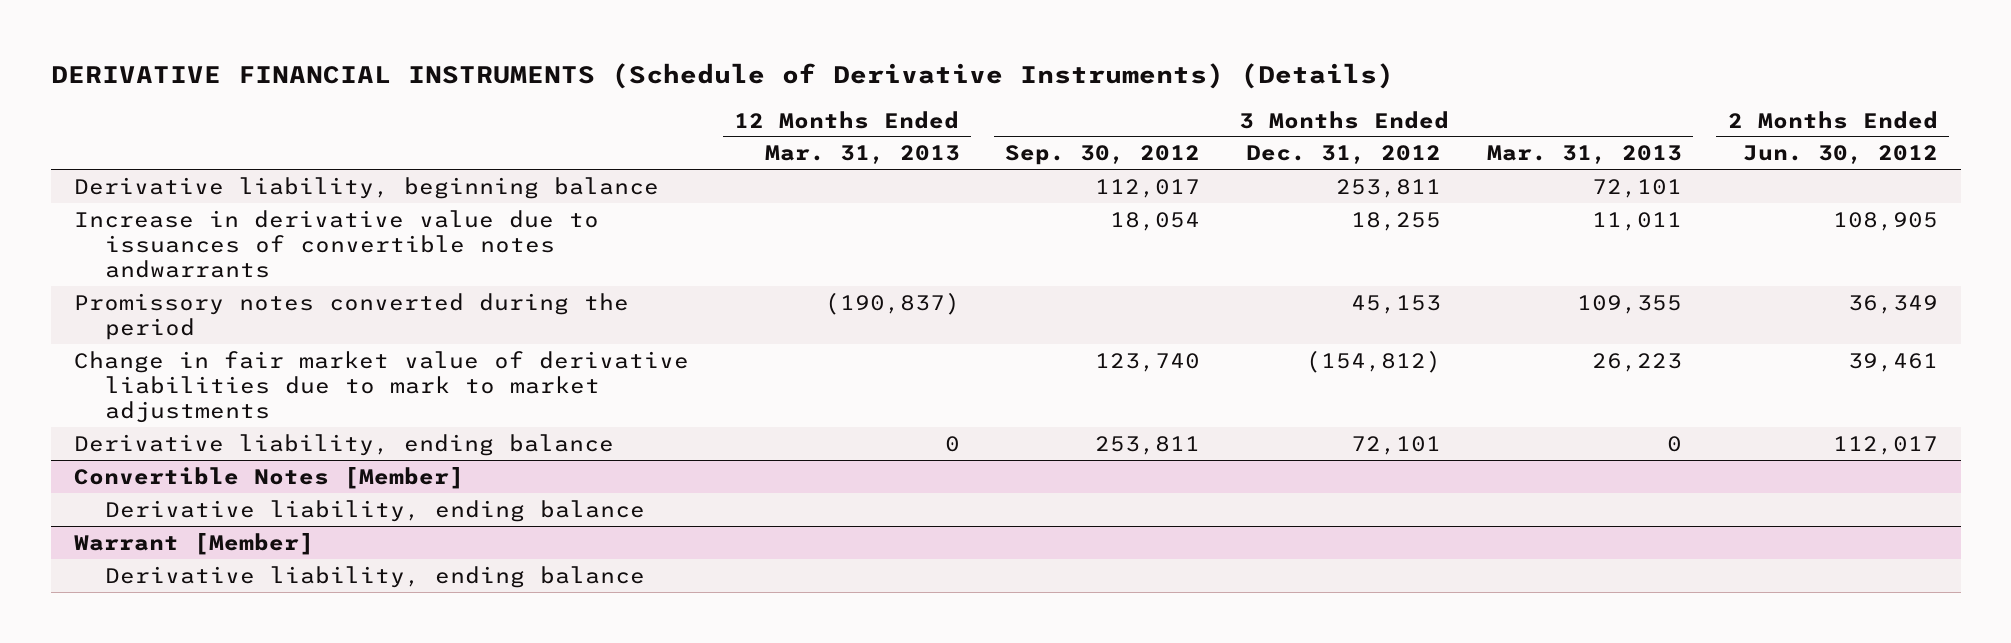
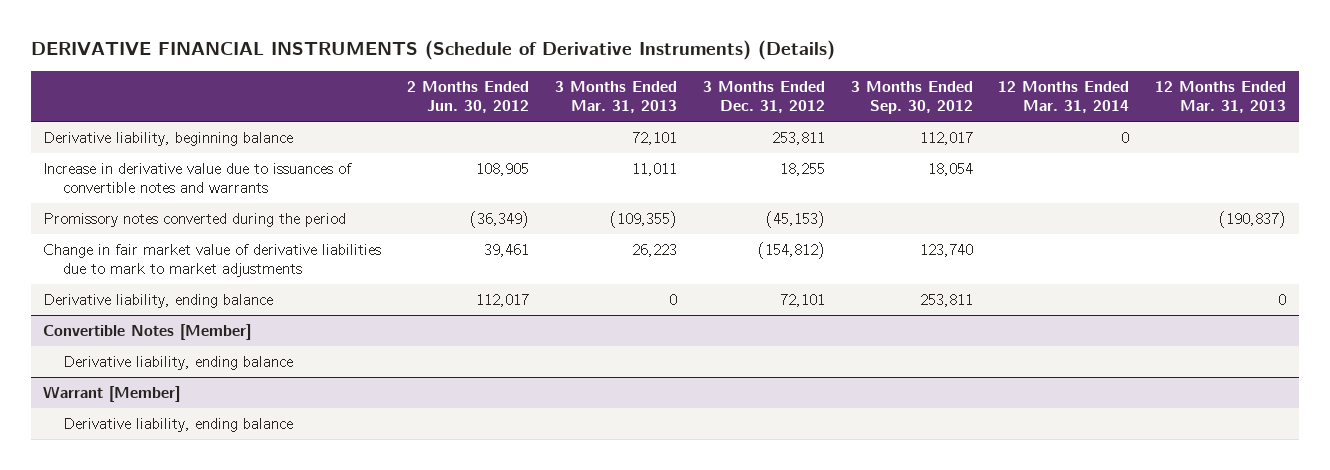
- | 12 Months Ended Mar. 31, 2013 | 3 Months Ended Sep. 30, 2012 | 3 Months Ended Dec. 31, 2012 | 3 Months Ended Mar. 31, 2013 | 2 Months Ended Jun. 30, 2012
+ | 2 Months Ended Jun. 30, 2012 | 3 Months Ended Mar. 31, 2013 | 3 Months Ended Dec. 31, 2012 | 3 Months Ended Sep. 30, 2012 | 12 Months Ended Mar. 31, 2014 | 12 Months Ended Mar. 31, 2013
- Increase in derivative value due to issuances of convertible notes andwarrants | | 18,054 | 18,255 | 11,011 | 108,905
- Promissory notes converted during the period | (190,837) | | 45,153 | 109,355 | 36,349
+ Increase in derivative value due to issuances of convertible notes and warrants | 108,905 | 11,011 | 18,255 | 18,054 | |
+ Promissory notes converted during the period | (36,349) | (109,355) | (45,153) | | | (190,837)

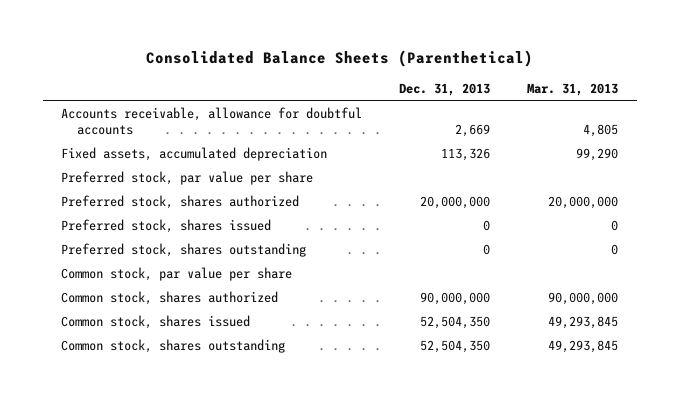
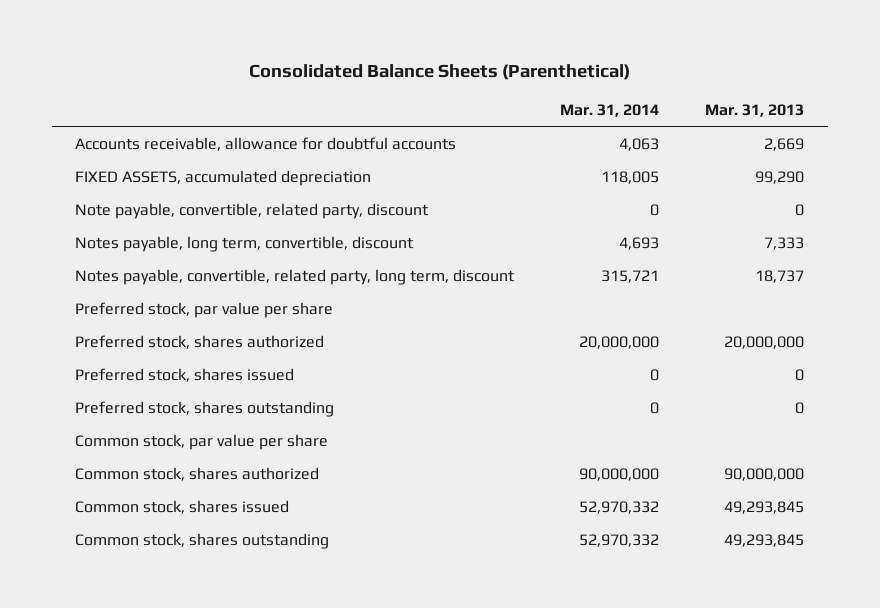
- | Dec. 31, 2013 | Mar. 31, 2013
+ | Mar. 31, 2014 | Mar. 31, 2013
- Accounts receivable, allowance for doubtful accounts | 2,669 | 4,805
- Fixed assets, accumulated depreciation | 113,326 | 99,290
+ Accounts receivable, allowance for doubtful accounts | 4,063 | 2,669
+ FIXED ASSETS, accumulated depreciation | 118,005 | 99,290
+ Note payable, convertible, related party, discount | 0 | 0
+ Notes payable, long term, convertible, discount | 4,693 | 7,333
+ Notes payable, convertible, related party, long term, discount | 315,721 | 18,737

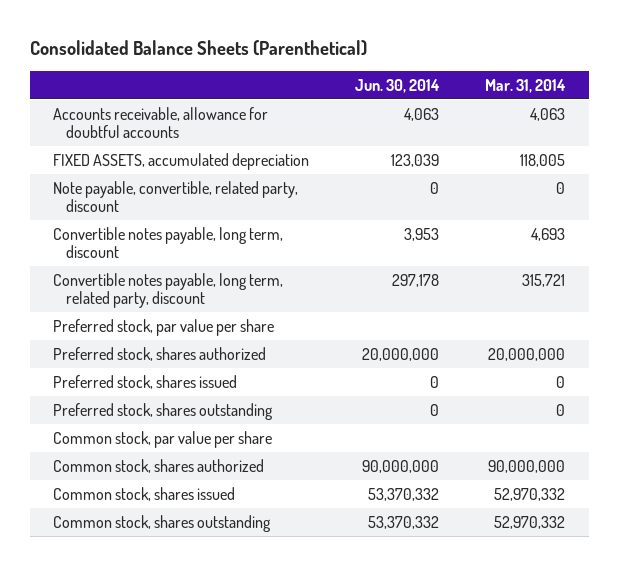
- | Mar. 31, 2014 | Mar. 31, 2013
+ | Jun. 30, 2014 | Mar. 31, 2014
- Notes payable, long term, convertible, discount | 4,693 | 7,333
- Notes payable, convertible, related party, long term, discount | 315,721 | 18,737
+ Convertible notes payable, long term, discount | 3,953 | 4,693
+ Convertible notes payable, long term, related party, discount | 297,178 | 315,721

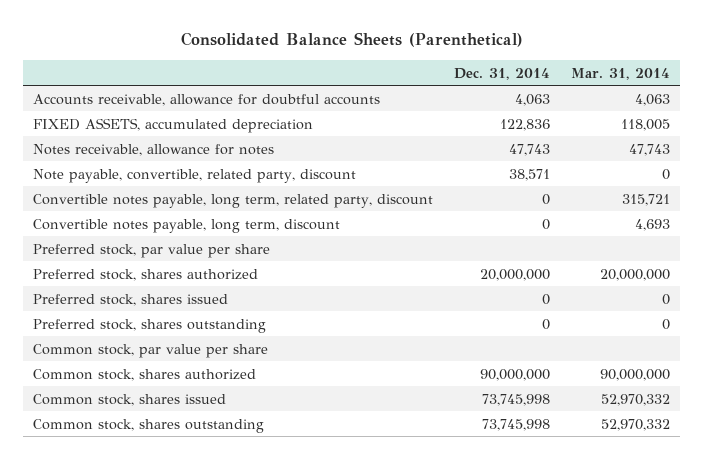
- | Jun. 30, 2014 | Mar. 31, 2014
+ | Dec. 31, 2014 | Mar. 31, 2014
+ Notes receivable, allowance for notes | 47,743 | 47,743
moved down: Convertible notes payable, long term, discount | 0 | 4,693

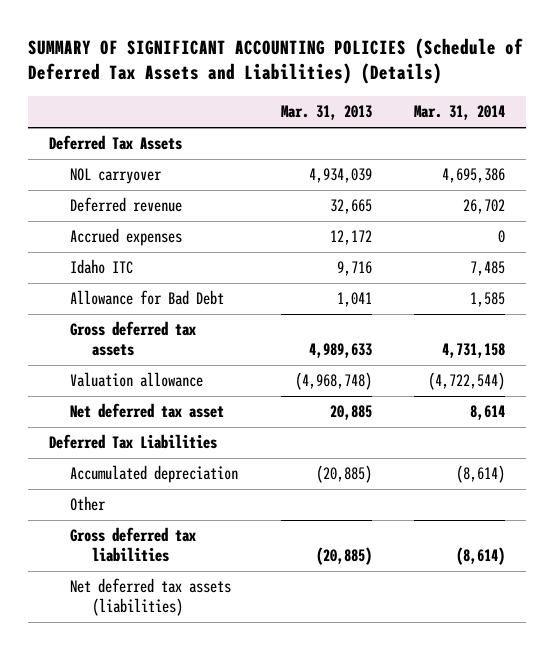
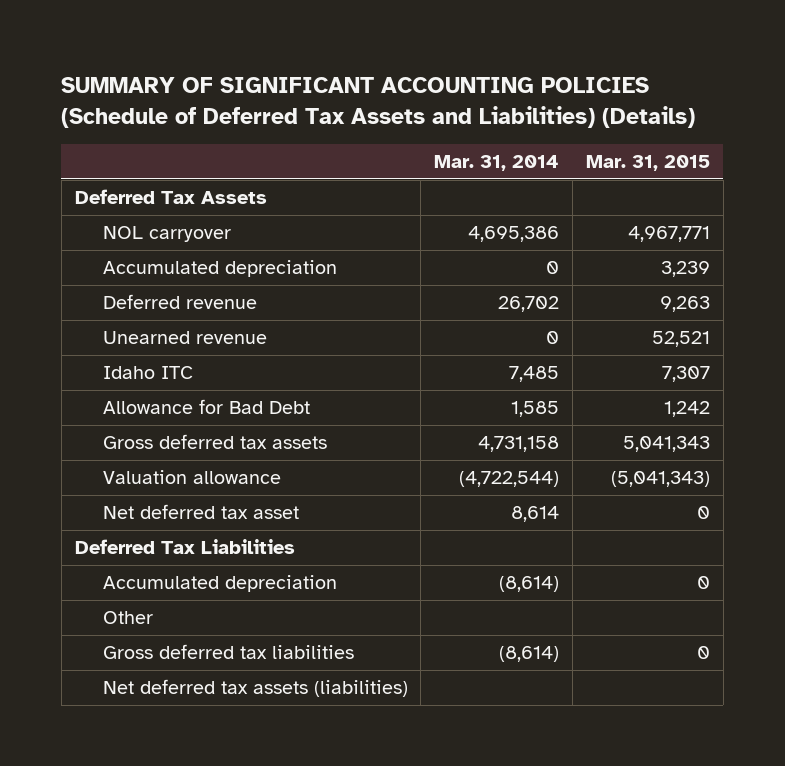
- | Mar. 31, 2013 | Mar. 31, 2014
+ | Mar. 31, 2014 | Mar. 31, 2015
+ Accumulated depreciation | 0 | 3,239
- Accrued expenses | 12,172 | 0
+ Unearned revenue | 0 | 52,521

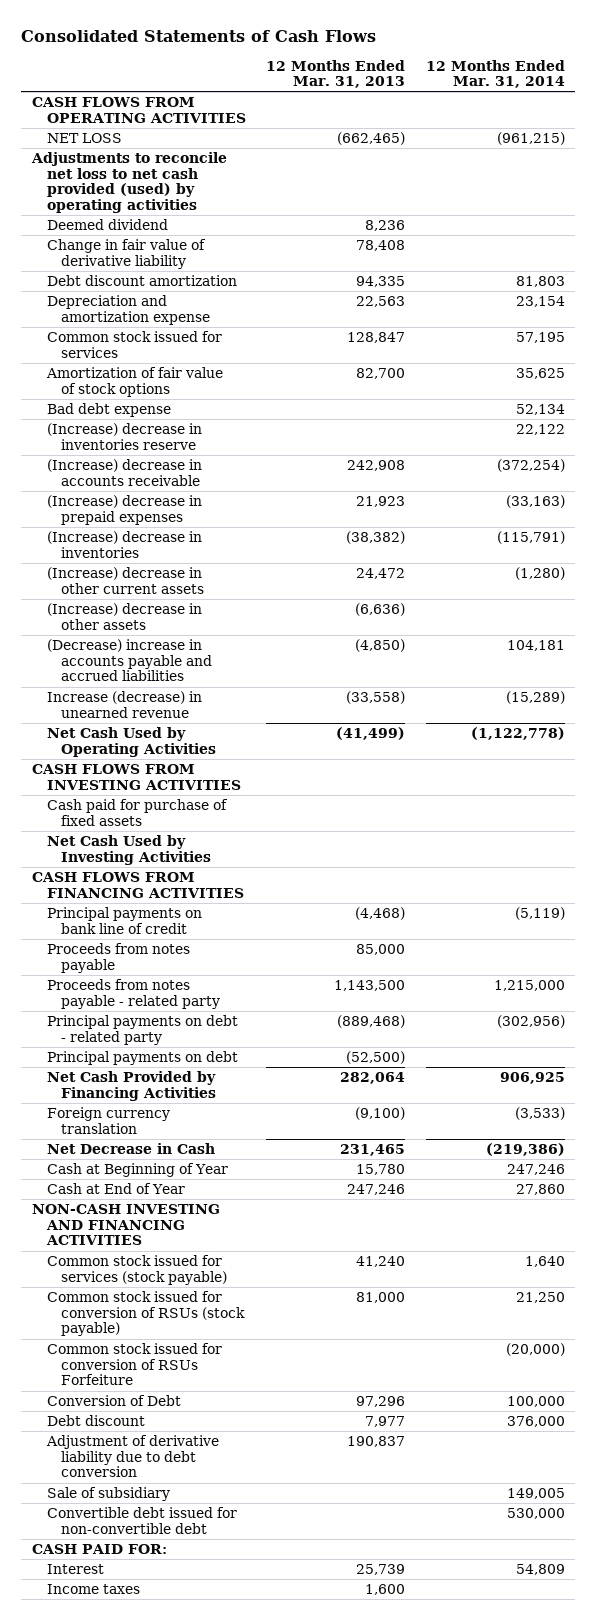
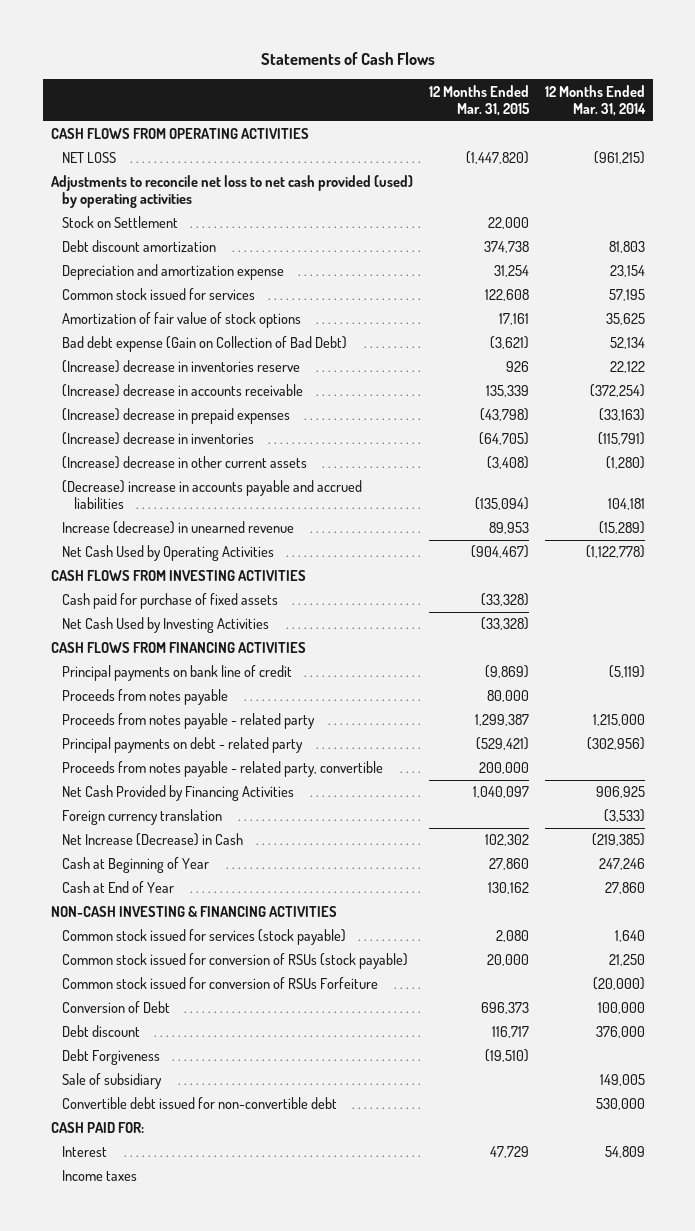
- Consolidated Statements of Cash Flows
+ Statements of Cash Flows
- | 12 Months Ended Mar. 31, 2013 | 12 Months Ended Mar. 31, 2014
+ | 12 Months Ended Mar. 31, 2015 | 12 Months Ended Mar. 31, 2014
- Deemed dividend | 8,236 |
- Change in fair value of derivative liability | 78,408 |
+ Stock on Settlement | 22,000 |
- Bad debt expense | | 52,134
+ Bad debt expense (Gain on Collection of Bad Debt) | (3,621) | 52,134
- (Increase) decrease in other assets | (6,636) |
- Principal payments on debt | (52,500) |
+ Proceeds from notes payable - related party, convertible | 200,000 |
- Net Decrease in Cash | 231,465 | (219,386)
+ Net Increase (Decrease) in Cash | 102,302 | (219,385)
- NON-CASH INVESTING AND FINANCING ACTIVITIES
+ NON-CASH INVESTING & FINANCING ACTIVITIES
- Adjustment of derivative liability due to debt conversion | 190,837 |
+ Debt Forgiveness | (19,510) |

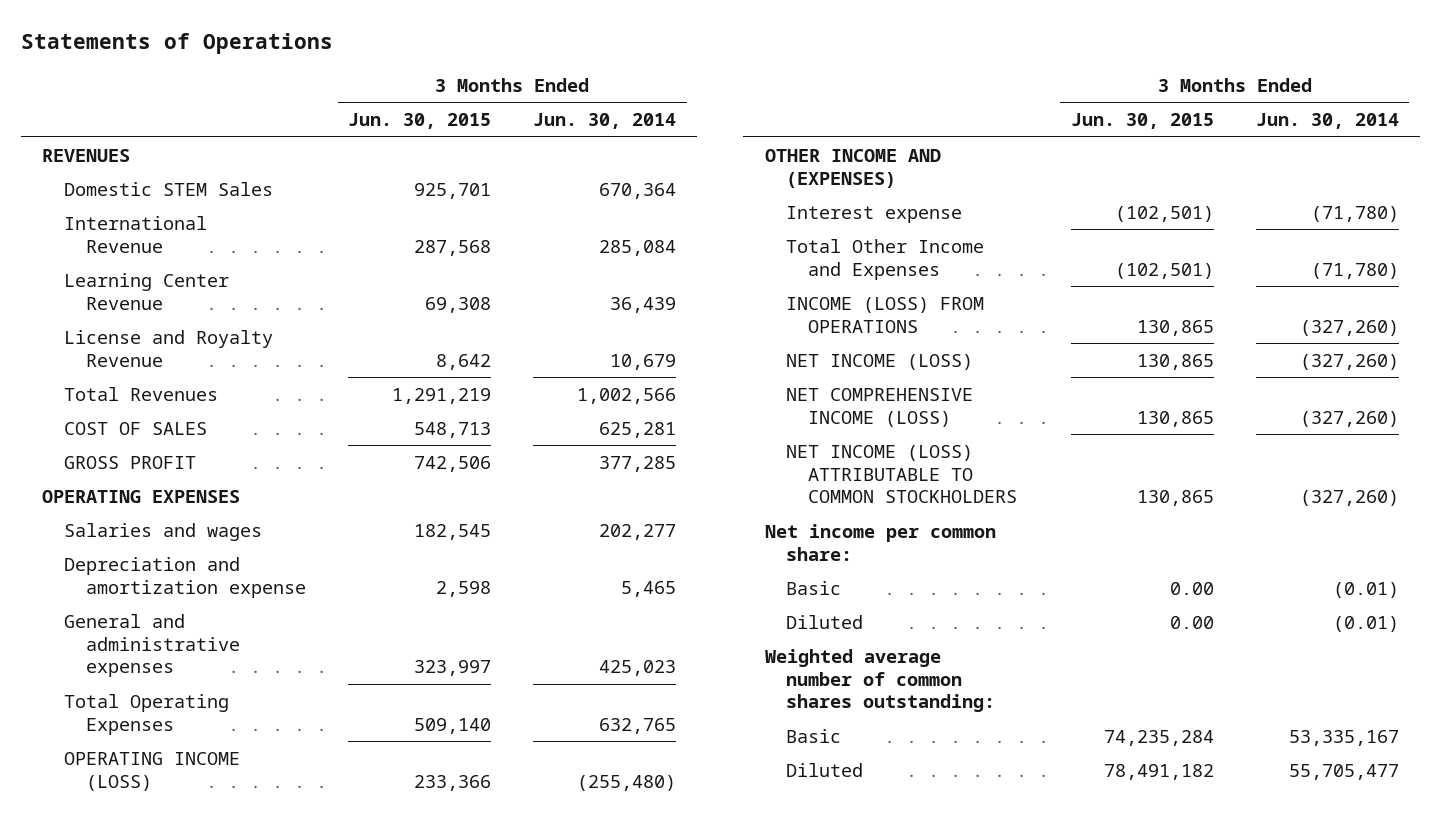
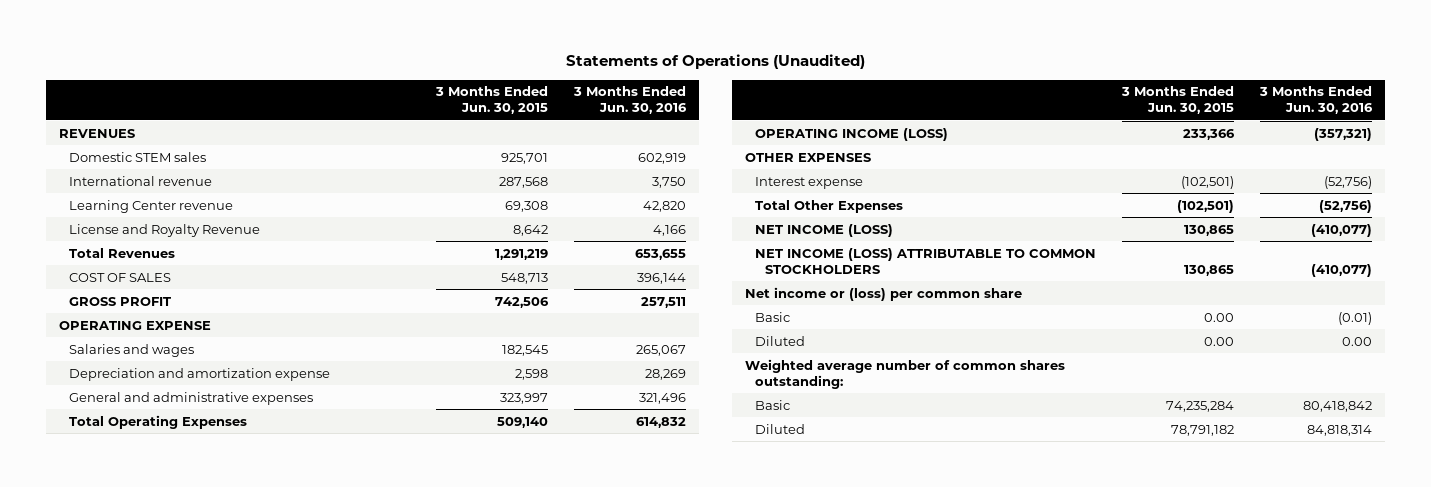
- Statements of Operations
+ Statements of Operations (Unaudited)
- | 3 Months Ended Jun. 30, 2015 | 3 Months Ended Jun. 30, 2014
+ | 3 Months Ended Jun. 30, 2015 | 3 Months Ended Jun. 30, 2016
- Domestic STEM Sales | 925,701 | 670,364
- International Revenue | 287,568 | 285,084
- Learning Center Revenue | 69,308 | 36,439
+ Domestic STEM sales | 925,701 | 602,919
+ International revenue | 287,568 | 3,750
+ Learning Center revenue | 69,308 | 42,820
- OPERATING EXPENSES
+ OPERATING EXPENSE
- OTHER INCOME AND (EXPENSES)
+ OTHER EXPENSES
- Total Other Income and Expenses | (102,501) | (71,780)
- INCOME (LOSS) FROM OPERATIONS | 130,865 | (327,260)
+ Total Other Expenses | (102,501) | (52,756)
- NET COMPREHENSIVE INCOME (LOSS) | 130,865 | (327,260)
- Net income per common share:
+ Net income or (loss) per common share
- Diluted | 78,491,182 | 55,705,477
+ Diluted | 78,791,182 | 84,818,314

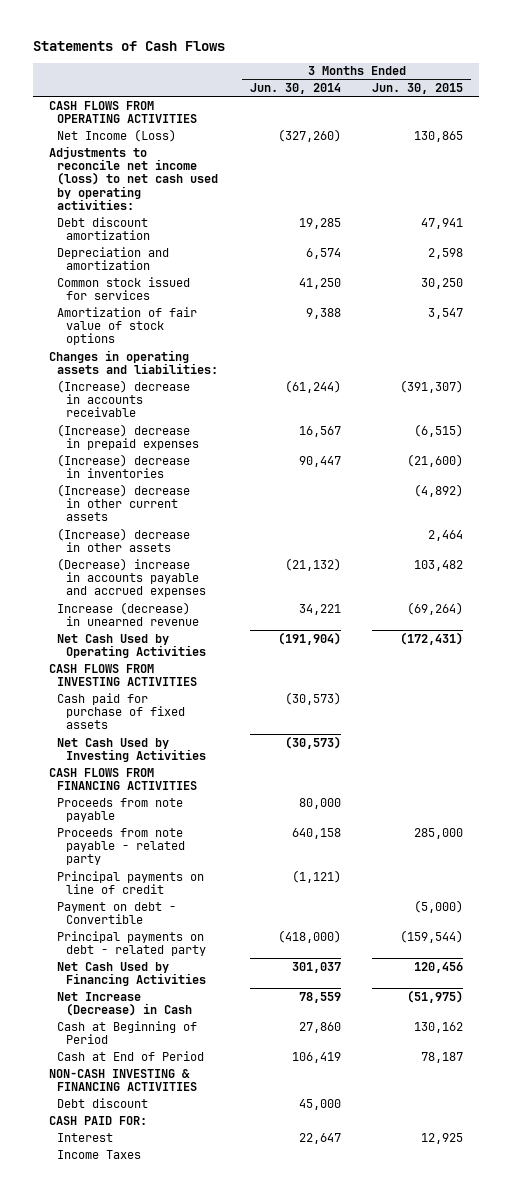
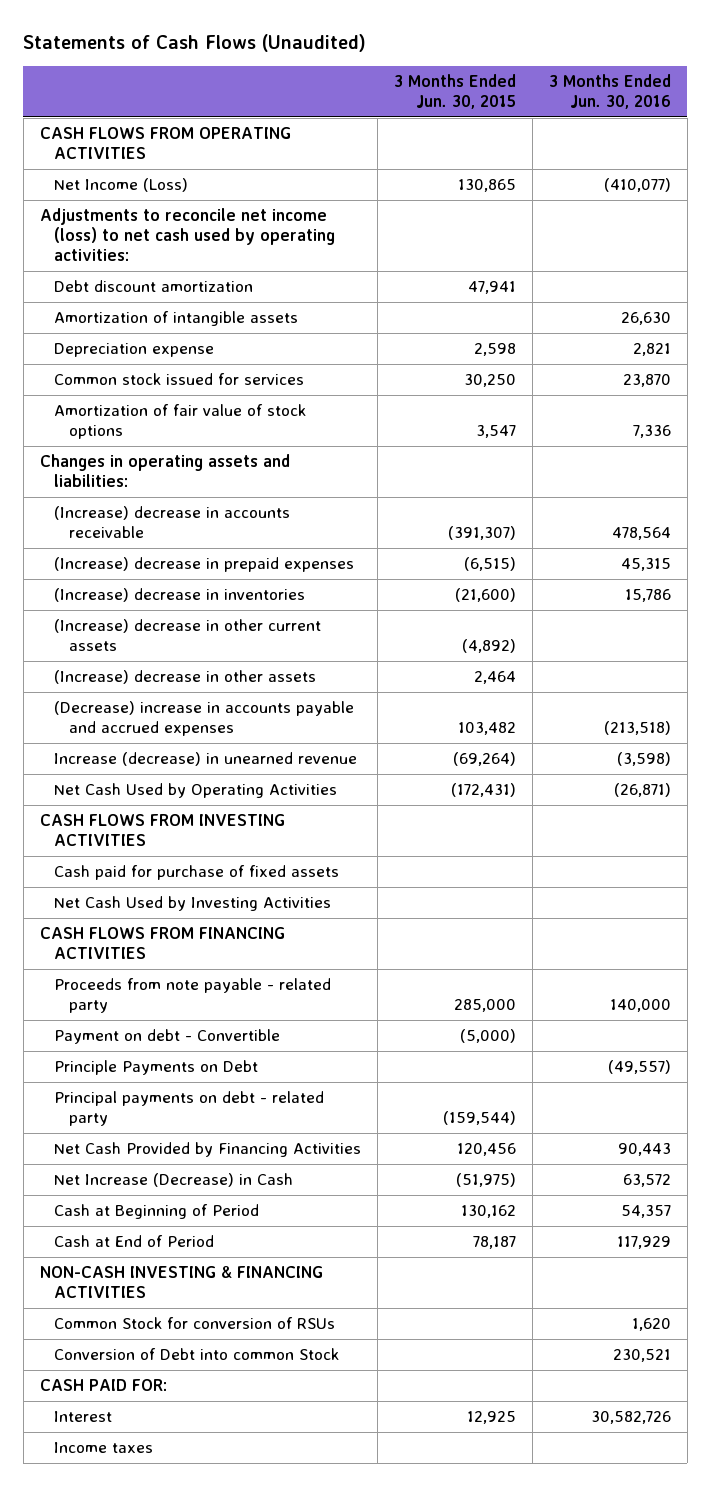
- Statements of Cash Flows
+ Statements of Cash Flows (Unaudited)
- | 3 Months Ended Jun. 30, 2014 | 3 Months Ended Jun. 30, 2015
+ | 3 Months Ended Jun. 30, 2015 | 3 Months Ended Jun. 30, 2016
- Depreciation and amortization | 6,574 | 2,598
+ Amortization of intangible assets | | 26,630
+ Depreciation expense | 2,598 | 2,821
- Proceeds from note payable | 80,000 |
- Principal payments on line of credit | (1,121) |
+ Principle Payments on Debt | | (49,557)
- Net Cash Used by Financing Activities | 301,037 | 120,456
+ Net Cash Provided by Financing Activities | 120,456 | 90,443
- Debt discount | 45,000 |
+ Common Stock for conversion of RSUs | | 1,620
+ Conversion of Debt into common Stock | | 230,521
- Income Taxes
+ Income taxes

